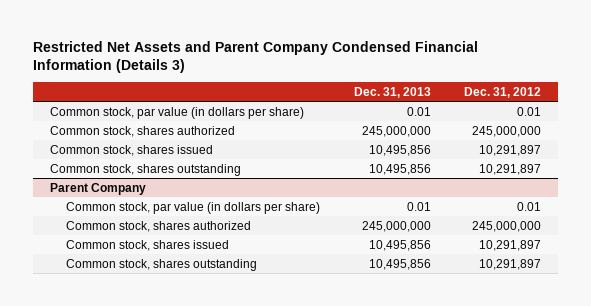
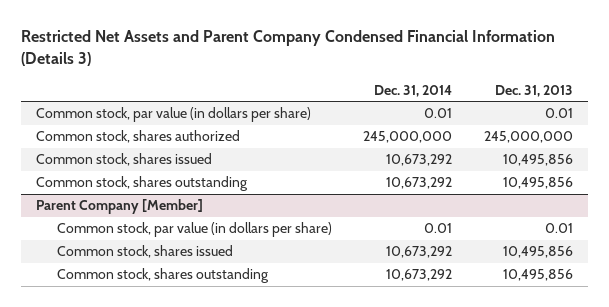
- | Dec. 31, 2013 | Dec. 31, 2012
+ | Dec. 31, 2014 | Dec. 31, 2013
- Parent Company
+ Parent Company [Member]
- Common stock, shares authorized | 245,000,000 | 245,000,000

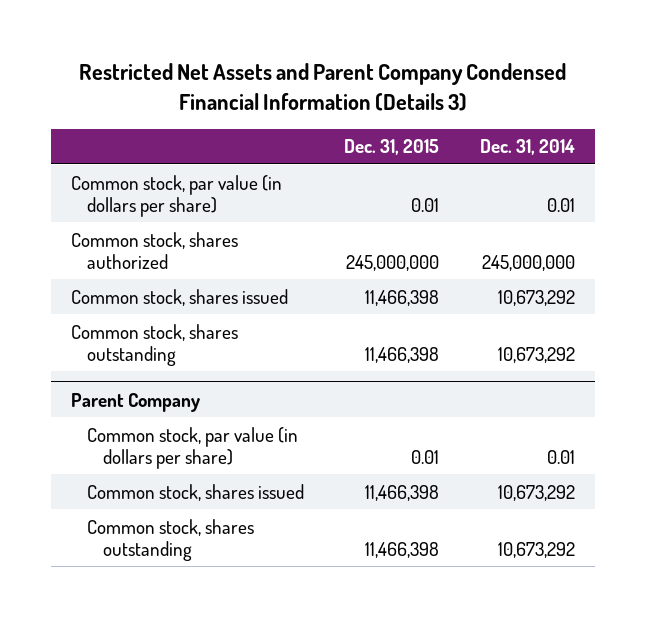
- | Dec. 31, 2014 | Dec. 31, 2013
+ | Dec. 31, 2015 | Dec. 31, 2014
- Parent Company [Member]
+ Parent Company

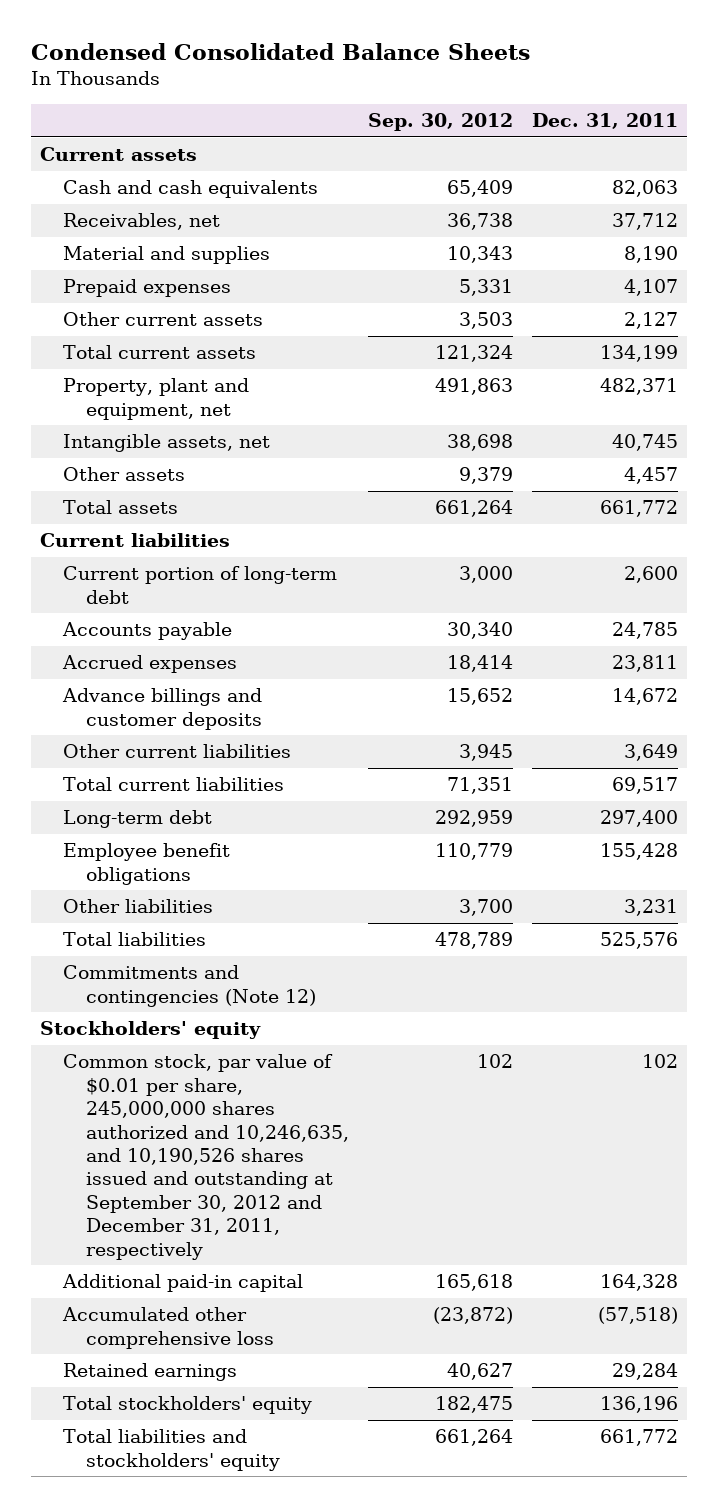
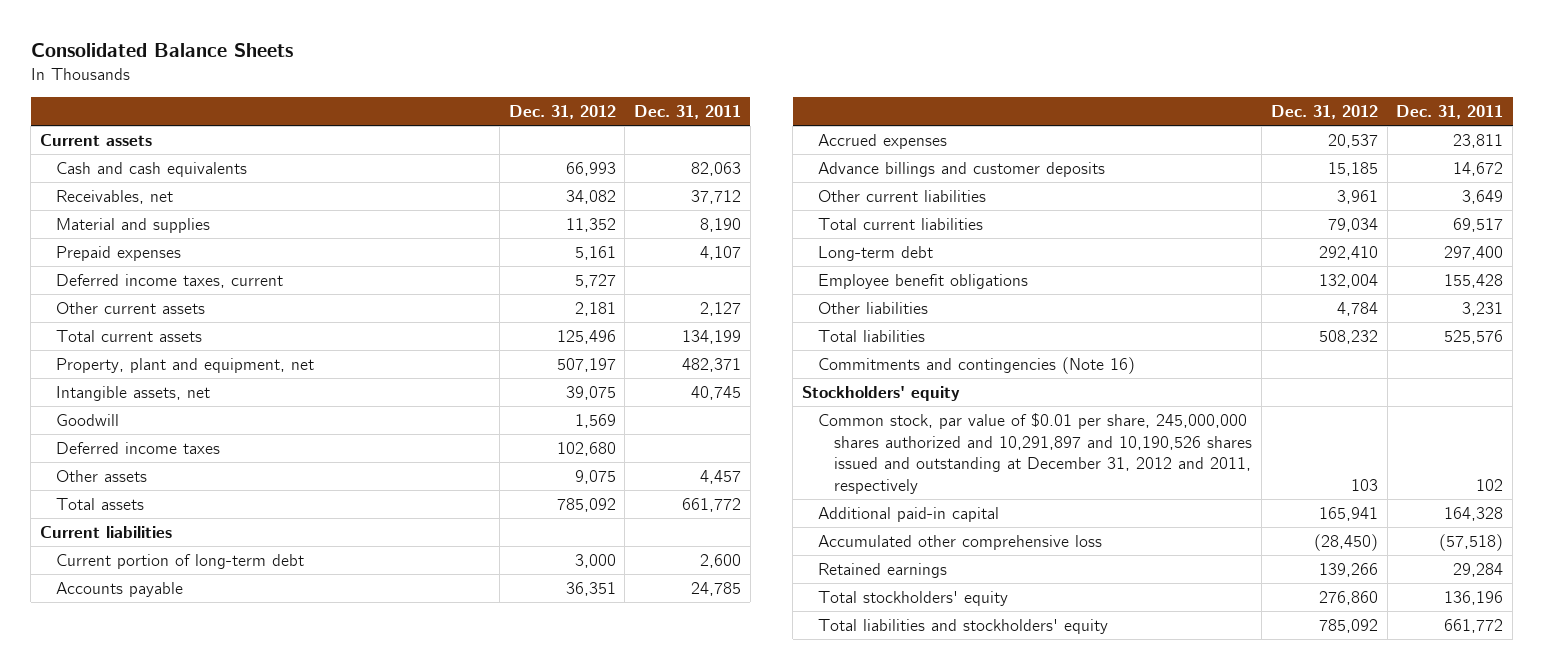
- Condensed Consolidated Balance Sheets
+ Consolidated Balance Sheets
- | Sep. 30, 2012 | Dec. 31, 2011
+ | Dec. 31, 2012 | Dec. 31, 2011
+ Deferred income taxes, current | 5,727 |
+ Goodwill | 1,569 |
+ Deferred income taxes | 102,680 |
- Commitments and contingencies (Note 12)
+ Commitments and contingencies (Note 16)
- Common stock, par value of $0.01 per share, 245,000,000 shares authorized and 10,246,635, and 10,190,526 shares issued and outstanding at September 30, 2012 and December 31, 2011, respectively | 102 | 102
+ Common stock, par value of $0.01 per share, 245,000,000 shares authorized and 10,291,897 and 10,190,526 shares issued and outstanding at December 31, 2012 and 2011, respectively | 103 | 102

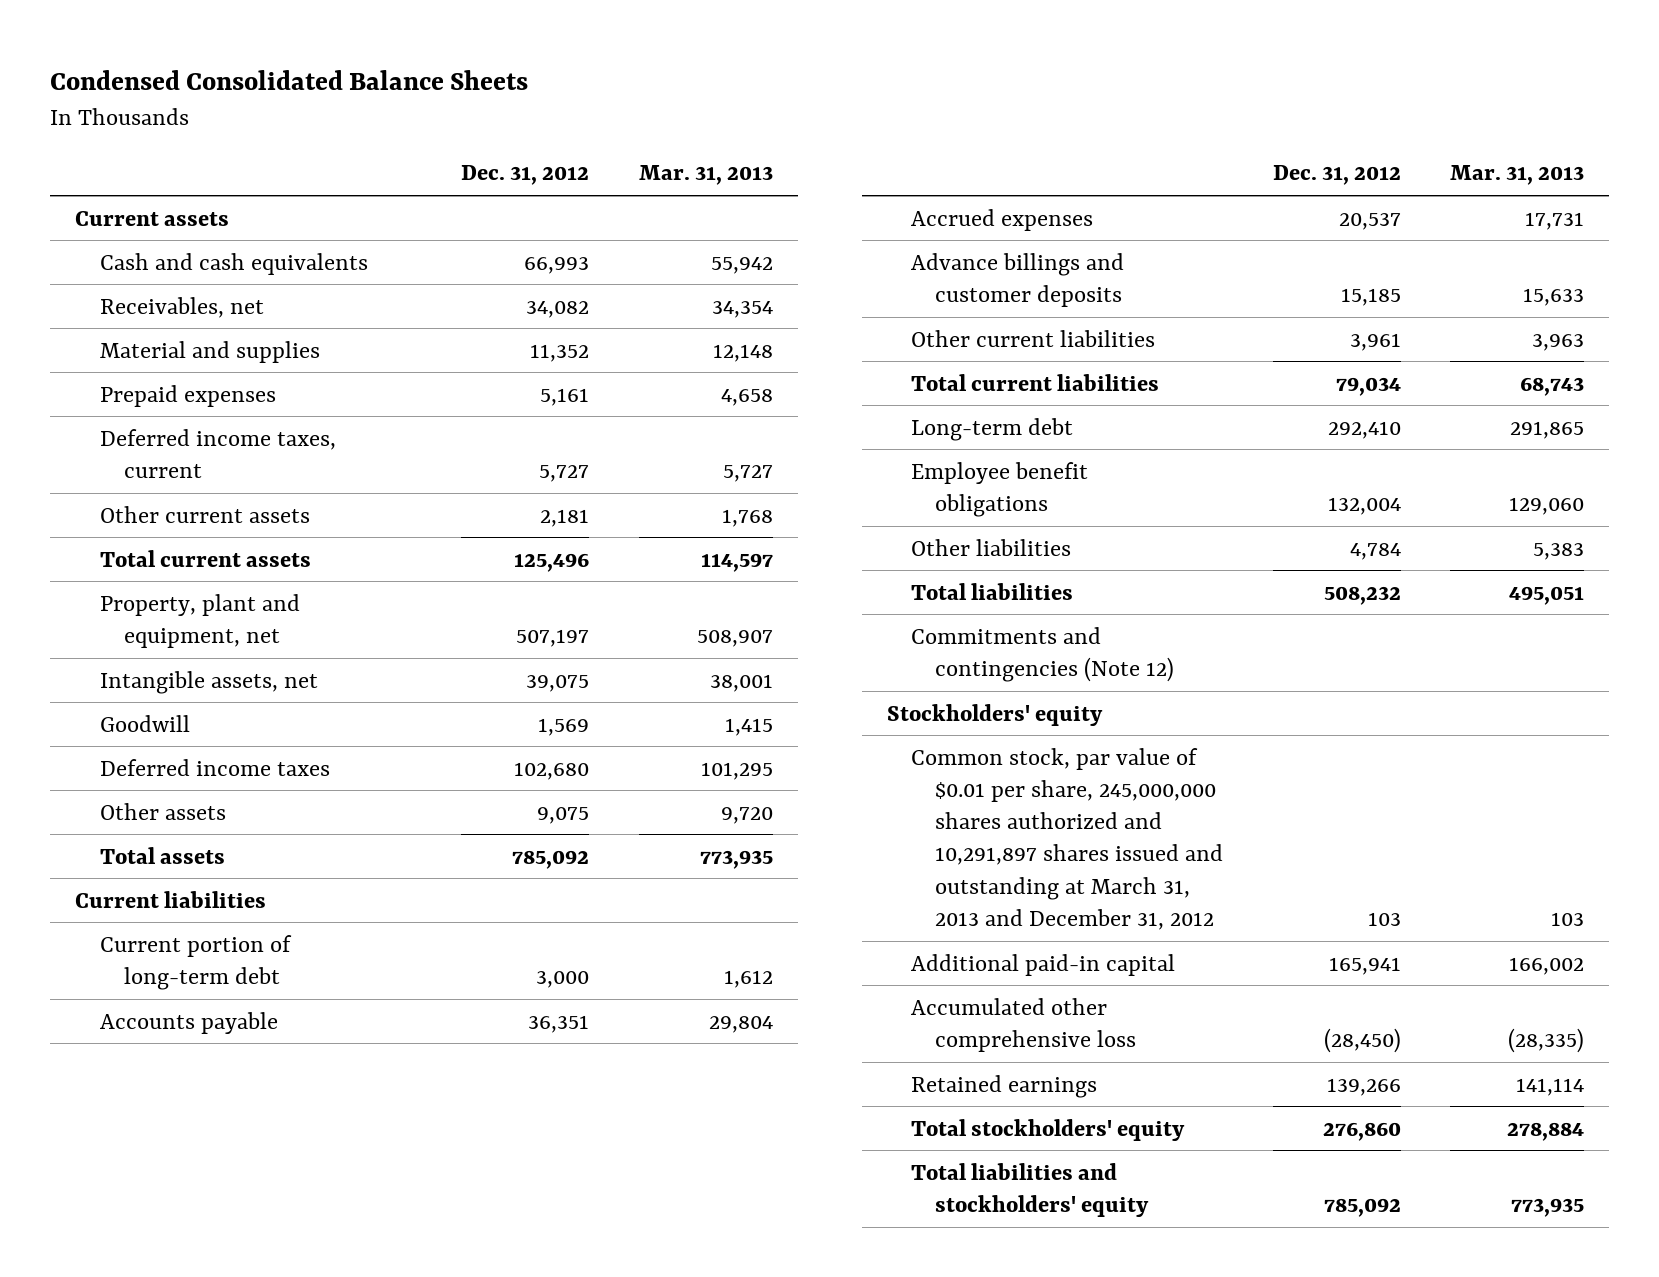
- Consolidated Balance Sheets
+ Condensed Consolidated Balance Sheets
- | Dec. 31, 2012 | Dec. 31, 2011
+ | Dec. 31, 2012 | Mar. 31, 2013
- Commitments and contingencies (Note 16)
+ Commitments and contingencies (Note 12)
- Common stock, par value of $0.01 per share, 245,000,000 shares authorized and 10,291,897 and 10,190,526 shares issued and outstanding at December 31, 2012 and 2011, respectively | 103 | 102
+ Common stock, par value of $0.01 per share, 245,000,000 shares authorized and 10,291,897 shares issued and outstanding at March 31, 2013 and December 31, 2012 | 103 | 103

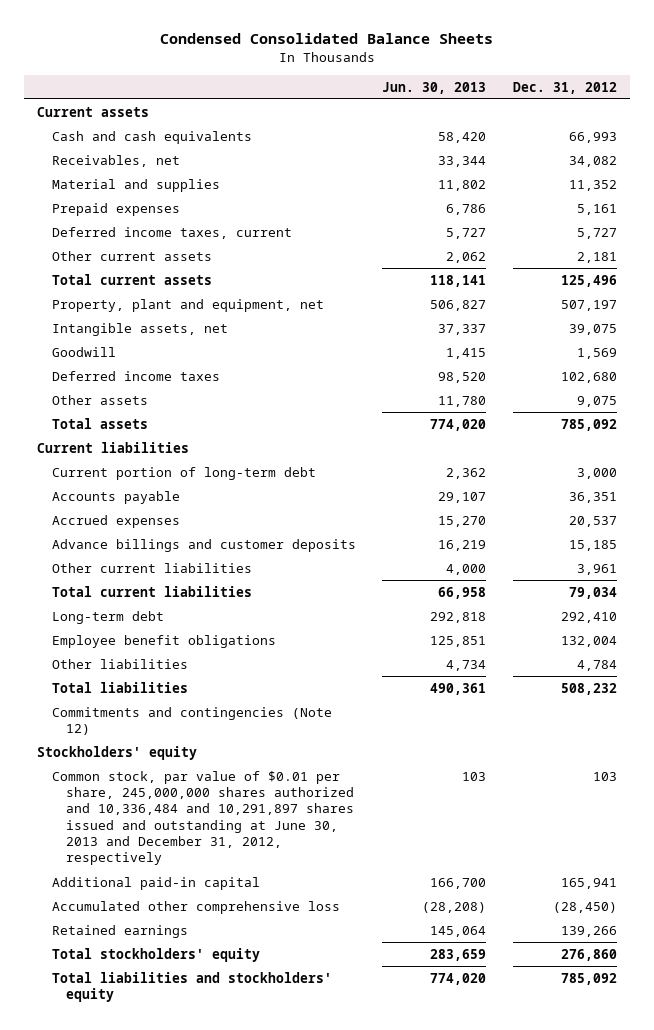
- | Dec. 31, 2012 | Mar. 31, 2013
+ | Jun. 30, 2013 | Dec. 31, 2012
- Common stock, par value of $0.01 per share, 245,000,000 shares authorized and 10,291,897 shares issued and outstanding at March 31, 2013 and December 31, 2012 | 103 | 103
+ Common stock, par value of $0.01 per share, 245,000,000 shares authorized and 10,336,484 and 10,291,897 shares issued and outstanding at June 30, 2013 and December 31, 2012, respectively | 103 | 103

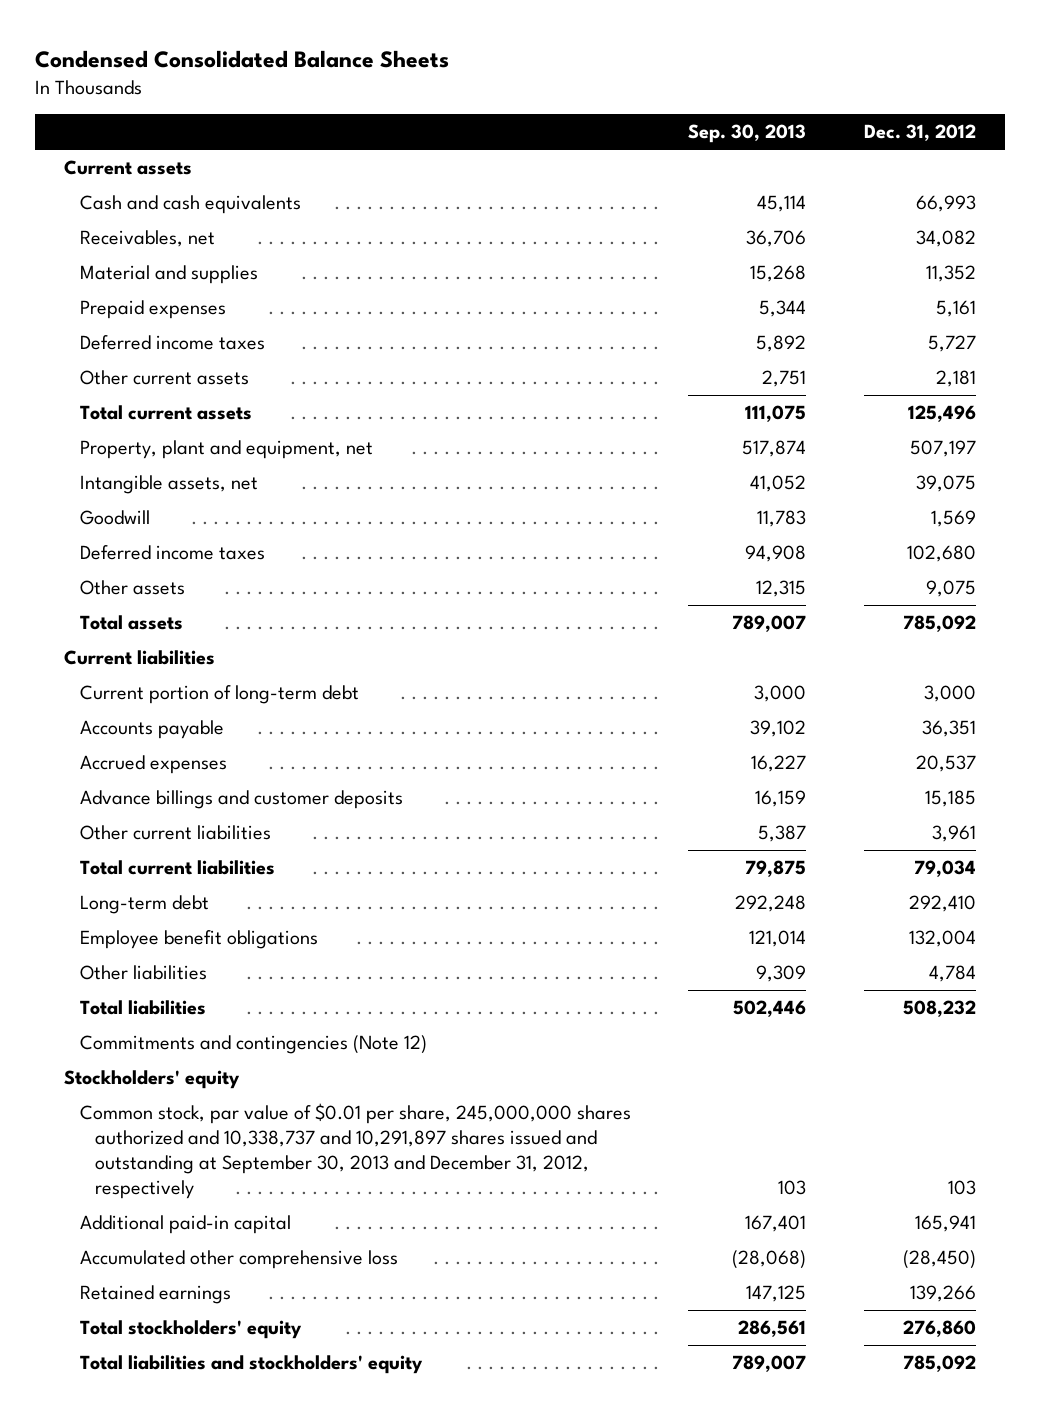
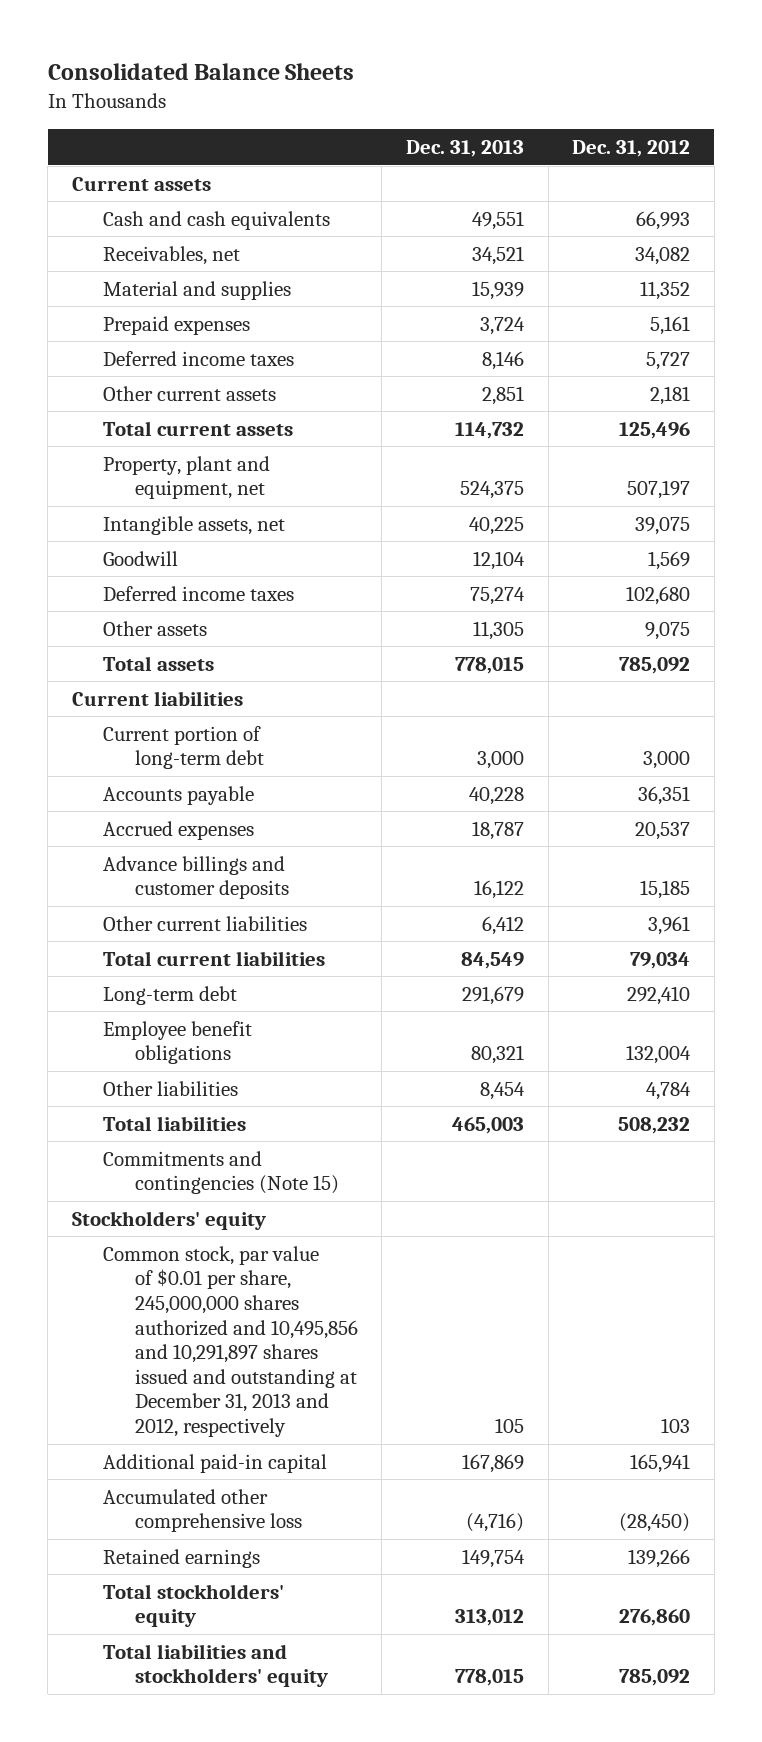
- Condensed Consolidated Balance Sheets
+ Consolidated Balance Sheets
- | Sep. 30, 2013 | Dec. 31, 2012
+ | Dec. 31, 2013 | Dec. 31, 2012
- Commitments and contingencies (Note 12)
+ Commitments and contingencies (Note 15)
- Common stock, par value of $0.01 per share, 245,000,000 shares authorized and 10,338,737 and 10,291,897 shares issued and outstanding at September 30, 2013 and December 31, 2012, respectively | 103 | 103
+ Common stock, par value of $0.01 per share, 245,000,000 shares authorized and 10,495,856 and 10,291,897 shares issued and outstanding at December 31, 2013 and 2012, respectively | 105 | 103

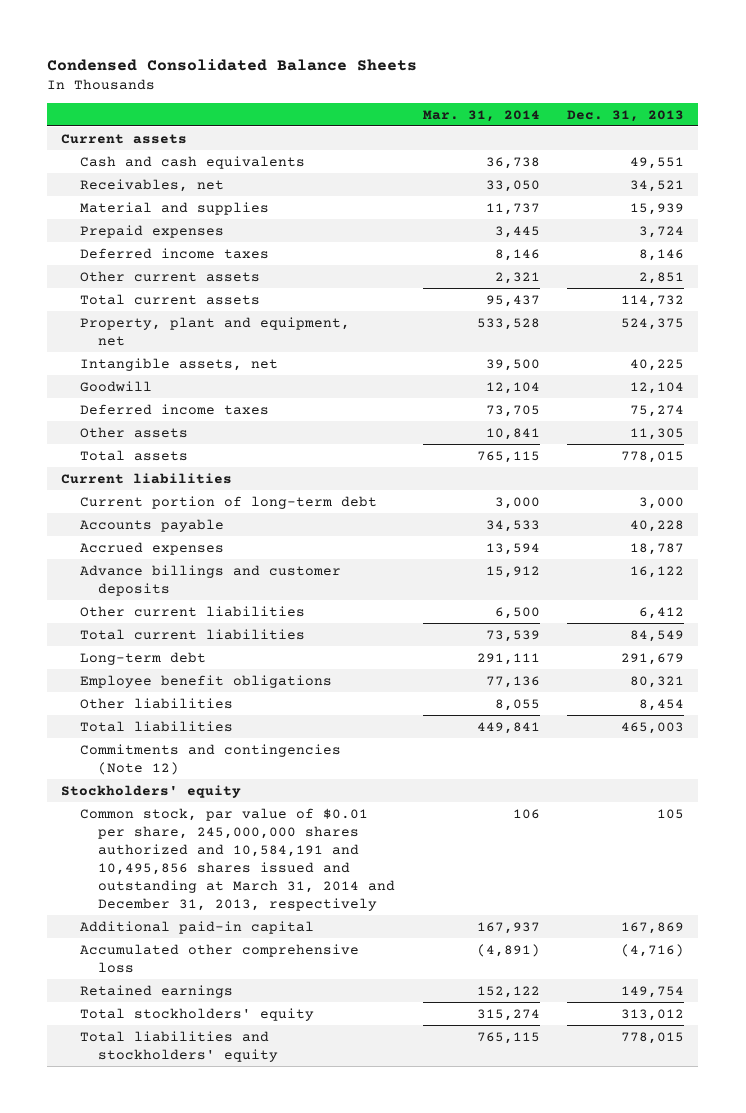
- Consolidated Balance Sheets
+ Condensed Consolidated Balance Sheets
- | Dec. 31, 2013 | Dec. 31, 2012
+ | Mar. 31, 2014 | Dec. 31, 2013
- Commitments and contingencies (Note 15)
+ Commitments and contingencies (Note 12)
- Common stock, par value of $0.01 per share, 245,000,000 shares authorized and 10,495,856 and 10,291,897 shares issued and outstanding at December 31, 2013 and 2012, respectively | 105 | 103
+ Common stock, par value of $0.01 per share, 245,000,000 shares authorized and 10,584,191 and 10,495,856 shares issued and outstanding at March 31, 2014 and December 31, 2013, respectively | 106 | 105

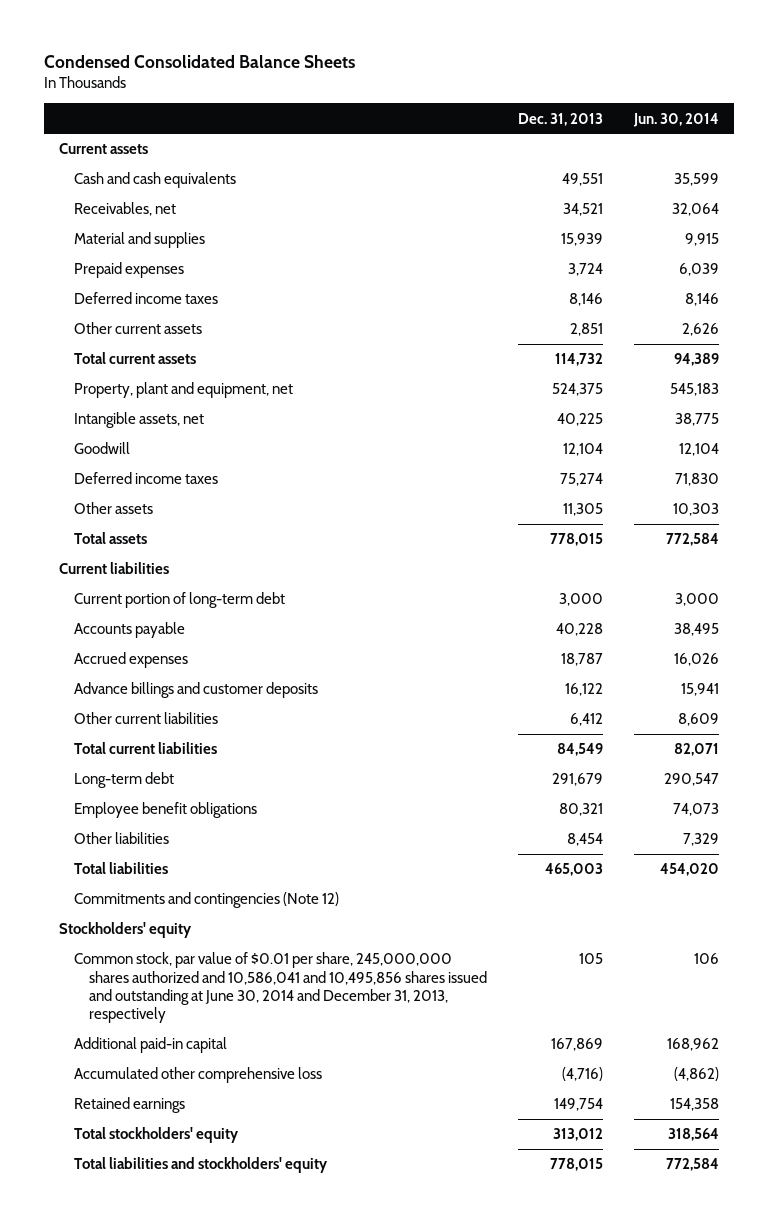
- | Mar. 31, 2014 | Dec. 31, 2013
+ | Dec. 31, 2013 | Jun. 30, 2014
- Common stock, par value of $0.01 per share, 245,000,000 shares authorized and 10,584,191 and 10,495,856 shares issued and outstanding at March 31, 2014 and December 31, 2013, respectively | 106 | 105
+ Common stock, par value of $0.01 per share, 245,000,000 shares authorized and 10,586,041 and 10,495,856 shares issued and outstanding at June 30, 2014 and December 31, 2013, respectively | 105 | 106

